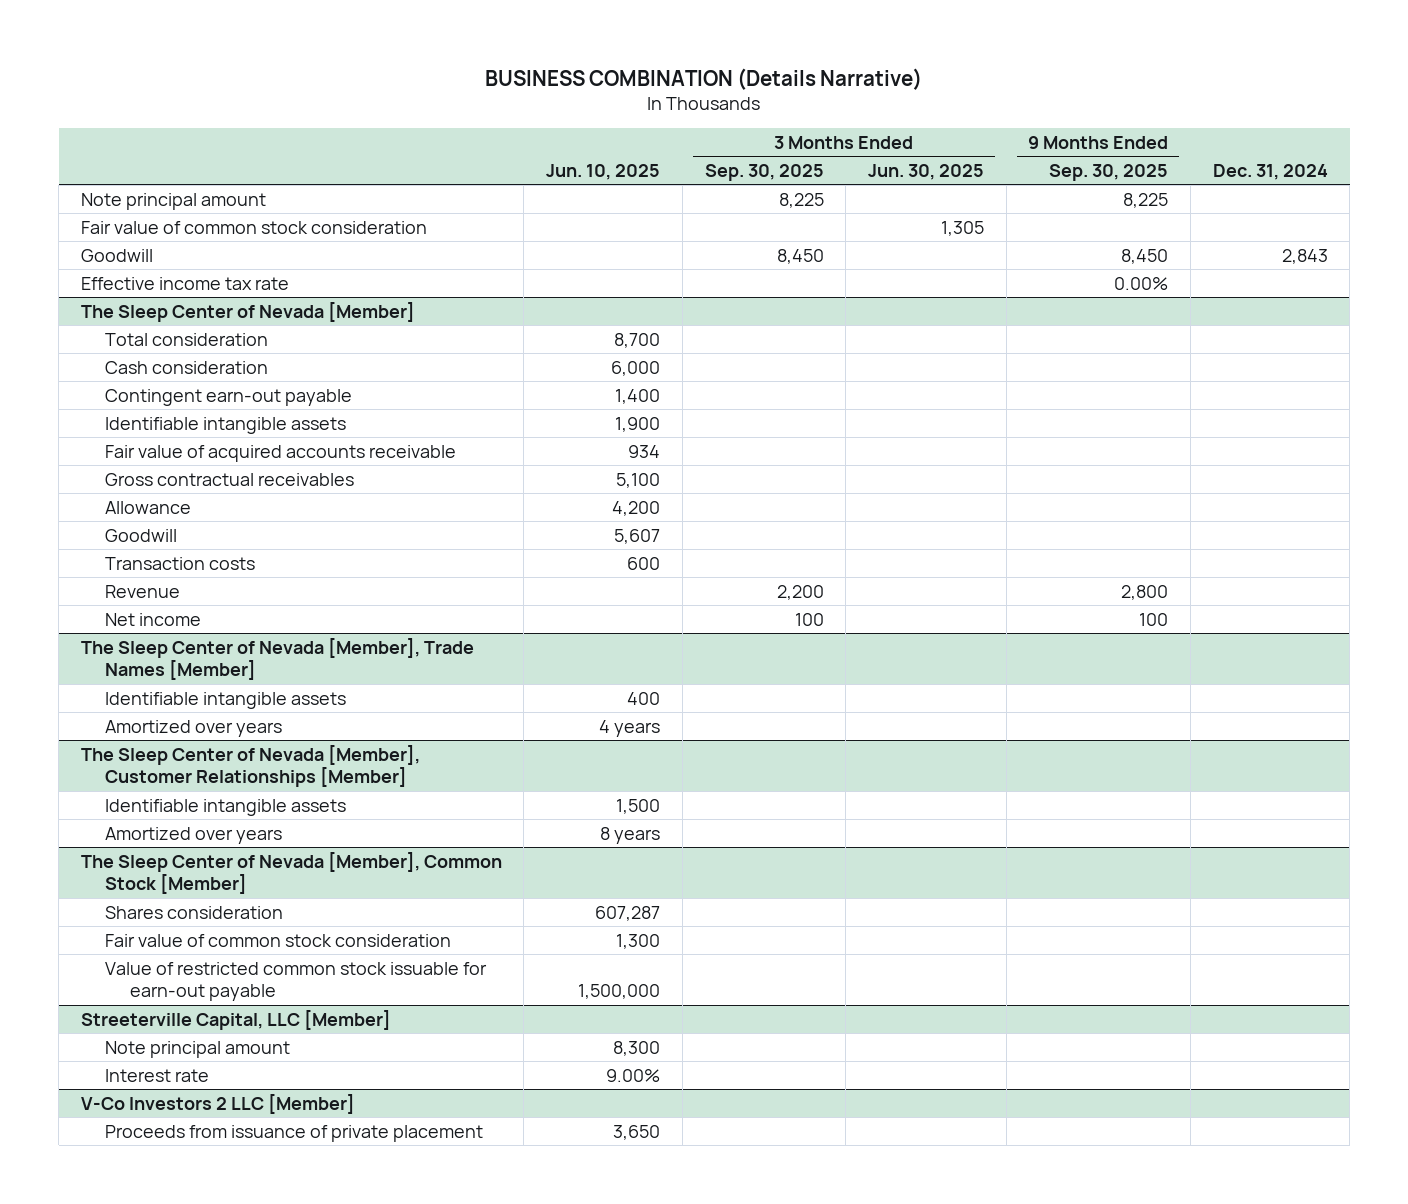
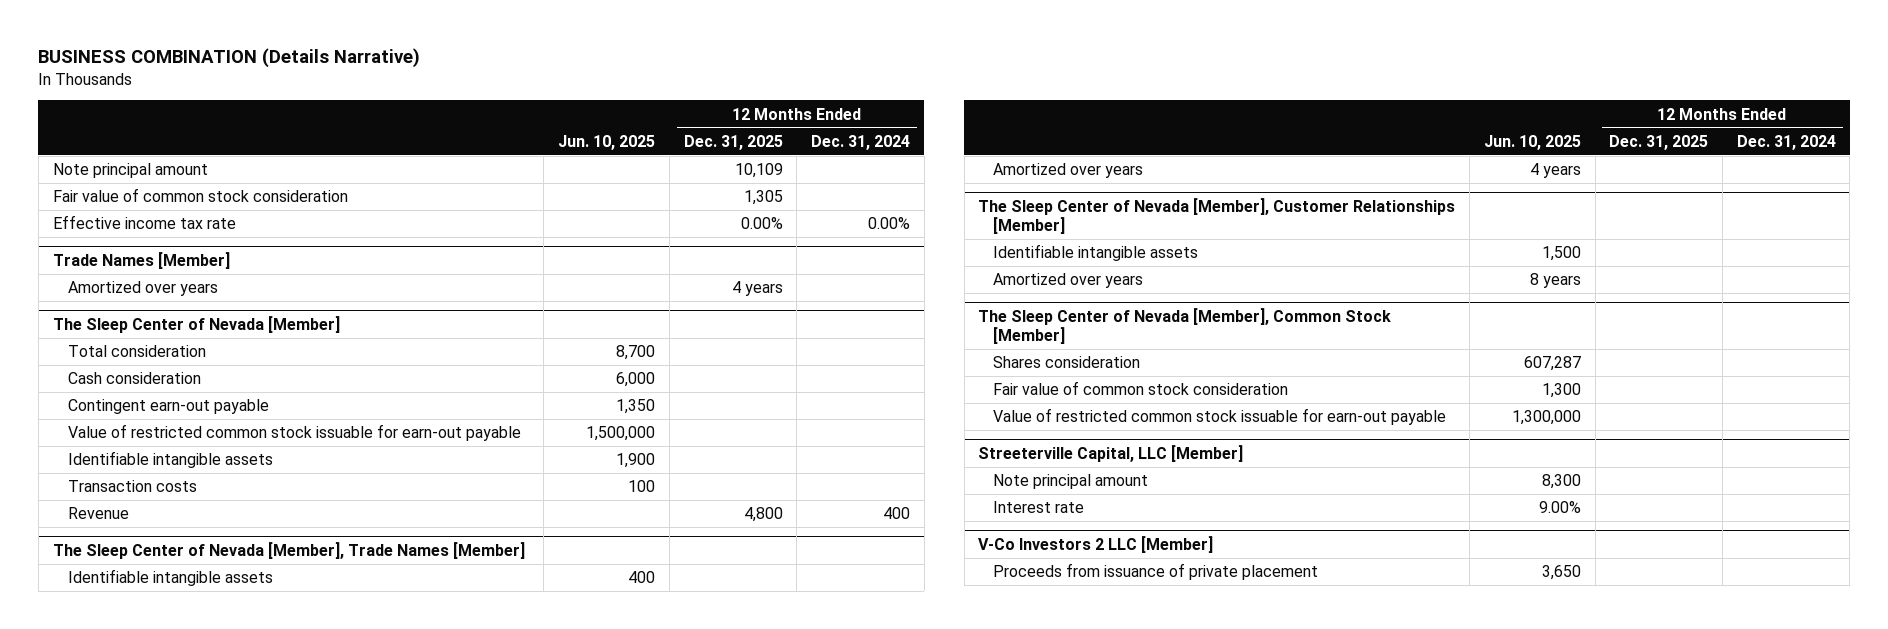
- | Jun. 10, 2025 | 3 Months Ended Sep. 30, 2025 | 3 Months Ended Jun. 30, 2025 | 9 Months Ended Sep. 30, 2025 | Dec. 31, 2024
+ | Jun. 10, 2025 | 12 Months Ended Dec. 31, 2025 | 12 Months Ended Dec. 31, 2024
- Goodwill | | 8,450 | | 8,450 | 2,843
+ Trade Names [Member]
+ Amortized over years | | 4 years |
@ The Sleep Center of Nevada [Member]
- Contingent earn-out payable | 1,400 | | | |
+ Contingent earn-out payable | 1,350 | |
+ Value of restricted common stock issuable for earn-out payable | 1,500,000 | |
- Fair value of acquired accounts receivable | 934 | | | |
- Gross contractual receivables | 5,100 | | | |
- Allowance | 4,200 | | | |
- Goodwill | 5,607 | | | |
- Transaction costs | 600 | | | |
+ Transaction costs | 100 | |
- Net income | | 100 | | 100 |
@ The Sleep Center of Nevada [Member], Common Stock [Member]
- Value of restricted common stock issuable for earn-out payable | 1,500,000 | | | |
+ Value of restricted common stock issuable for earn-out payable | 1,300,000 | |

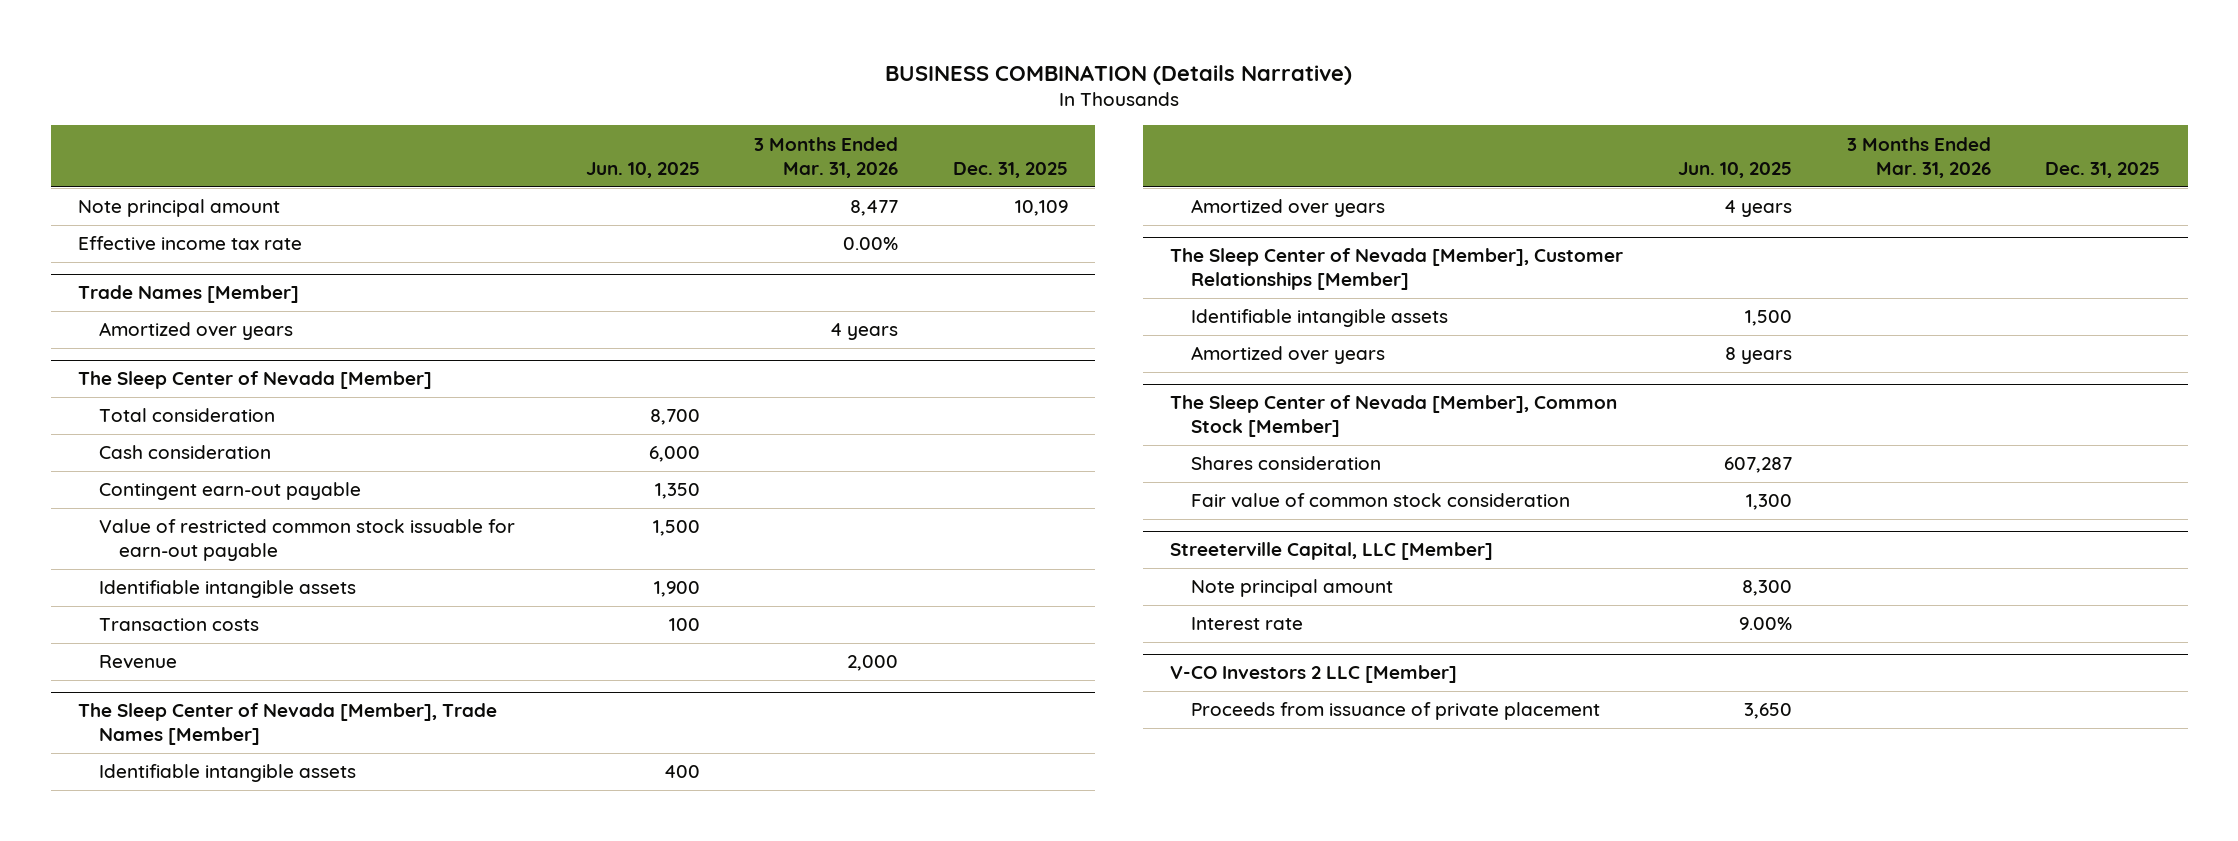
- | Jun. 10, 2025 | 12 Months Ended Dec. 31, 2025 | 12 Months Ended Dec. 31, 2024
+ | Jun. 10, 2025 | 3 Months Ended Mar. 31, 2026 | Dec. 31, 2025
- Fair value of common stock consideration | | 1,305 |
@ The Sleep Center of Nevada [Member]
- Value of restricted common stock issuable for earn-out payable | 1,500,000 | |
+ Value of restricted common stock issuable for earn-out payable | 1,500 | |
@ The Sleep Center of Nevada [Member], Common Stock [Member]
- Value of restricted common stock issuable for earn-out payable | 1,300,000 | |
- V-Co Investors 2 LLC [Member]
+ V-CO Investors 2 LLC [Member]

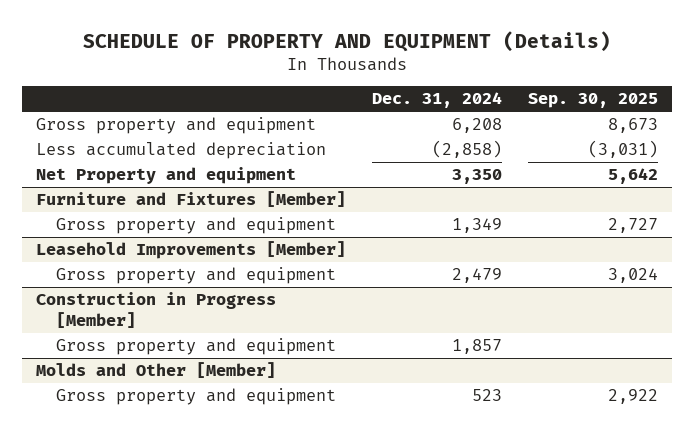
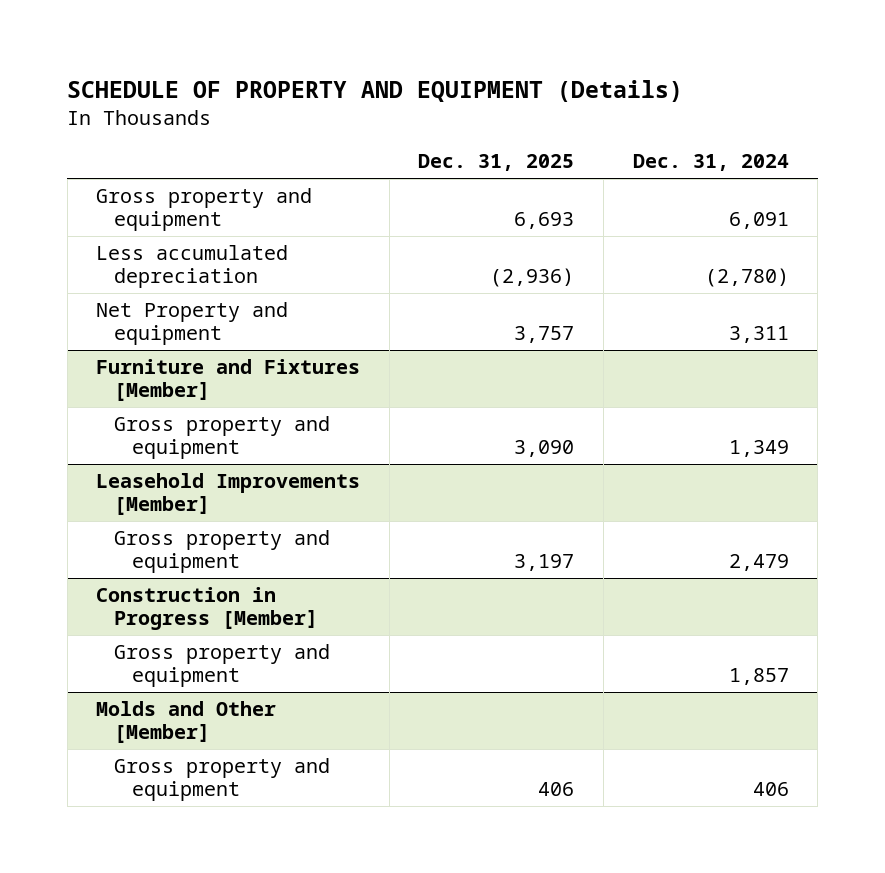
- | Dec. 31, 2024 | Sep. 30, 2025
+ | Dec. 31, 2025 | Dec. 31, 2024
- Gross property and equipment | 6,208 | 8,673
- Less accumulated depreciation | (2,858) | (3,031)
- Net Property and equipment | 3,350 | 5,642
+ Gross property and equipment | 6,693 | 6,091
+ Less accumulated depreciation | (2,936) | (2,780)
+ Net Property and equipment | 3,757 | 3,311
@ Molds and Other [Member]
- Gross property and equipment | 523 | 2,922
+ Gross property and equipment | 406 | 406

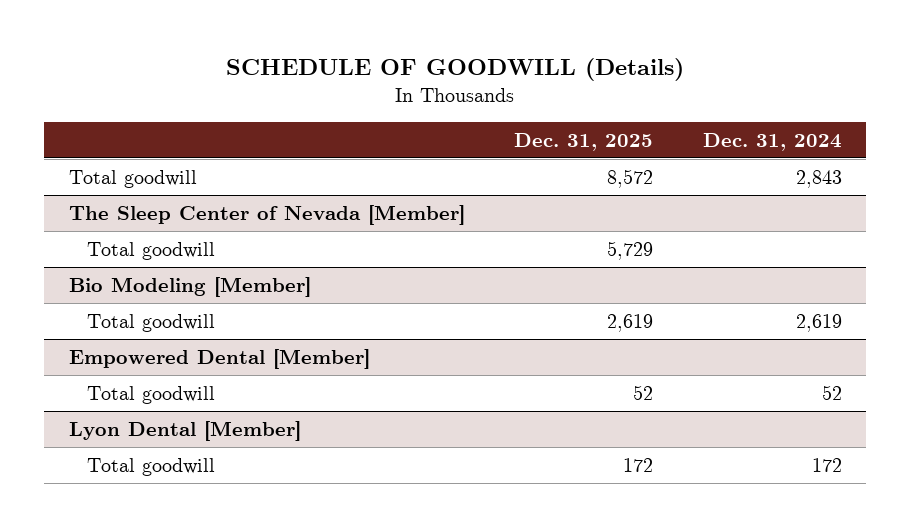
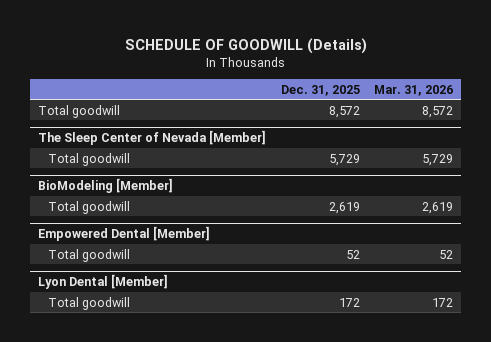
- | Dec. 31, 2025 | Dec. 31, 2024
+ | Dec. 31, 2025 | Mar. 31, 2026
- Bio Modeling [Member]
+ BioModeling [Member]

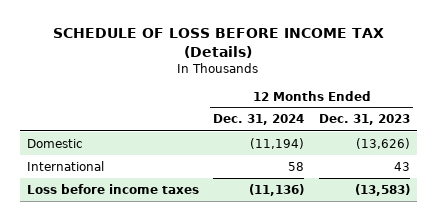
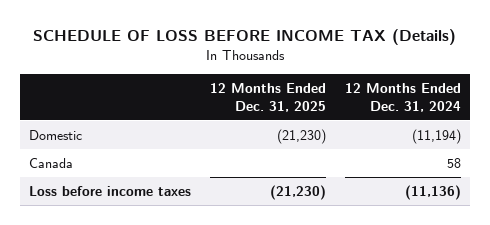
- | 12 Months Ended Dec. 31, 2024 | 12 Months Ended Dec. 31, 2023
+ | 12 Months Ended Dec. 31, 2025 | 12 Months Ended Dec. 31, 2024
- International | 58 | 43
+ Canada | | 58

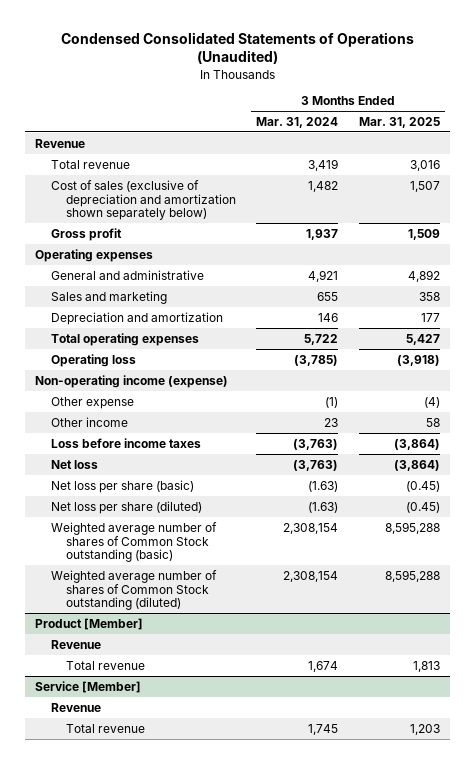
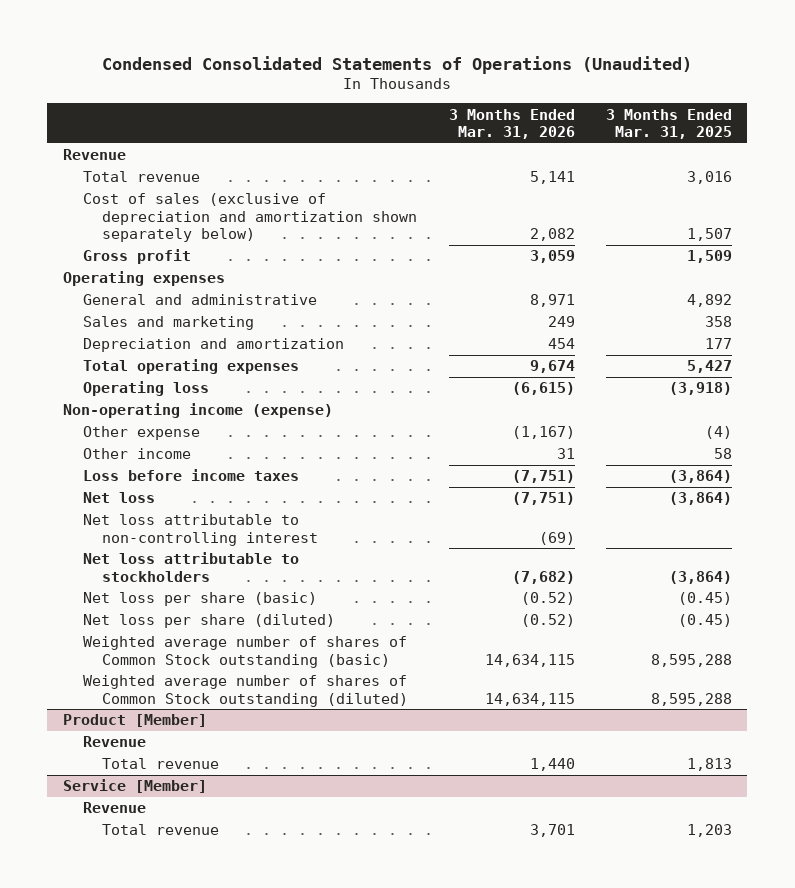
- | 3 Months Ended Mar. 31, 2024 | 3 Months Ended Mar. 31, 2025
+ | 3 Months Ended Mar. 31, 2026 | 3 Months Ended Mar. 31, 2025
+ Net loss attributable to non-controlling interest | (69) |
+ Net loss attributable to stockholders | (7,682) | (3,864)

